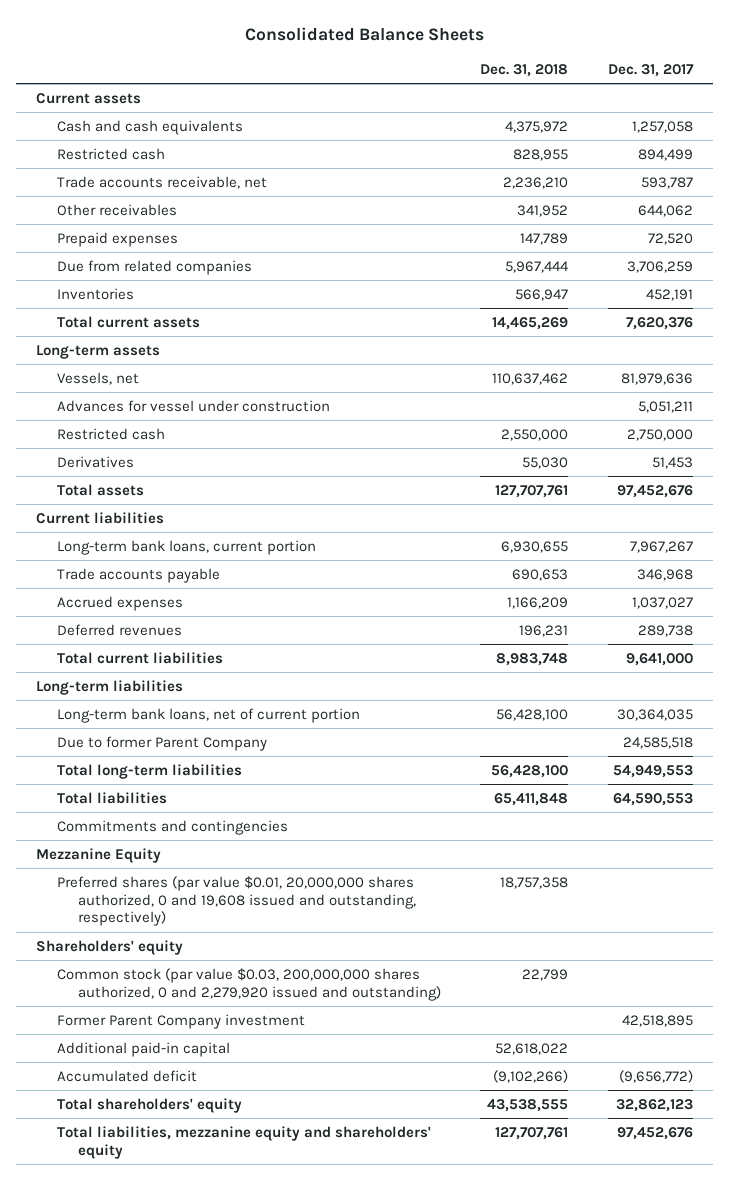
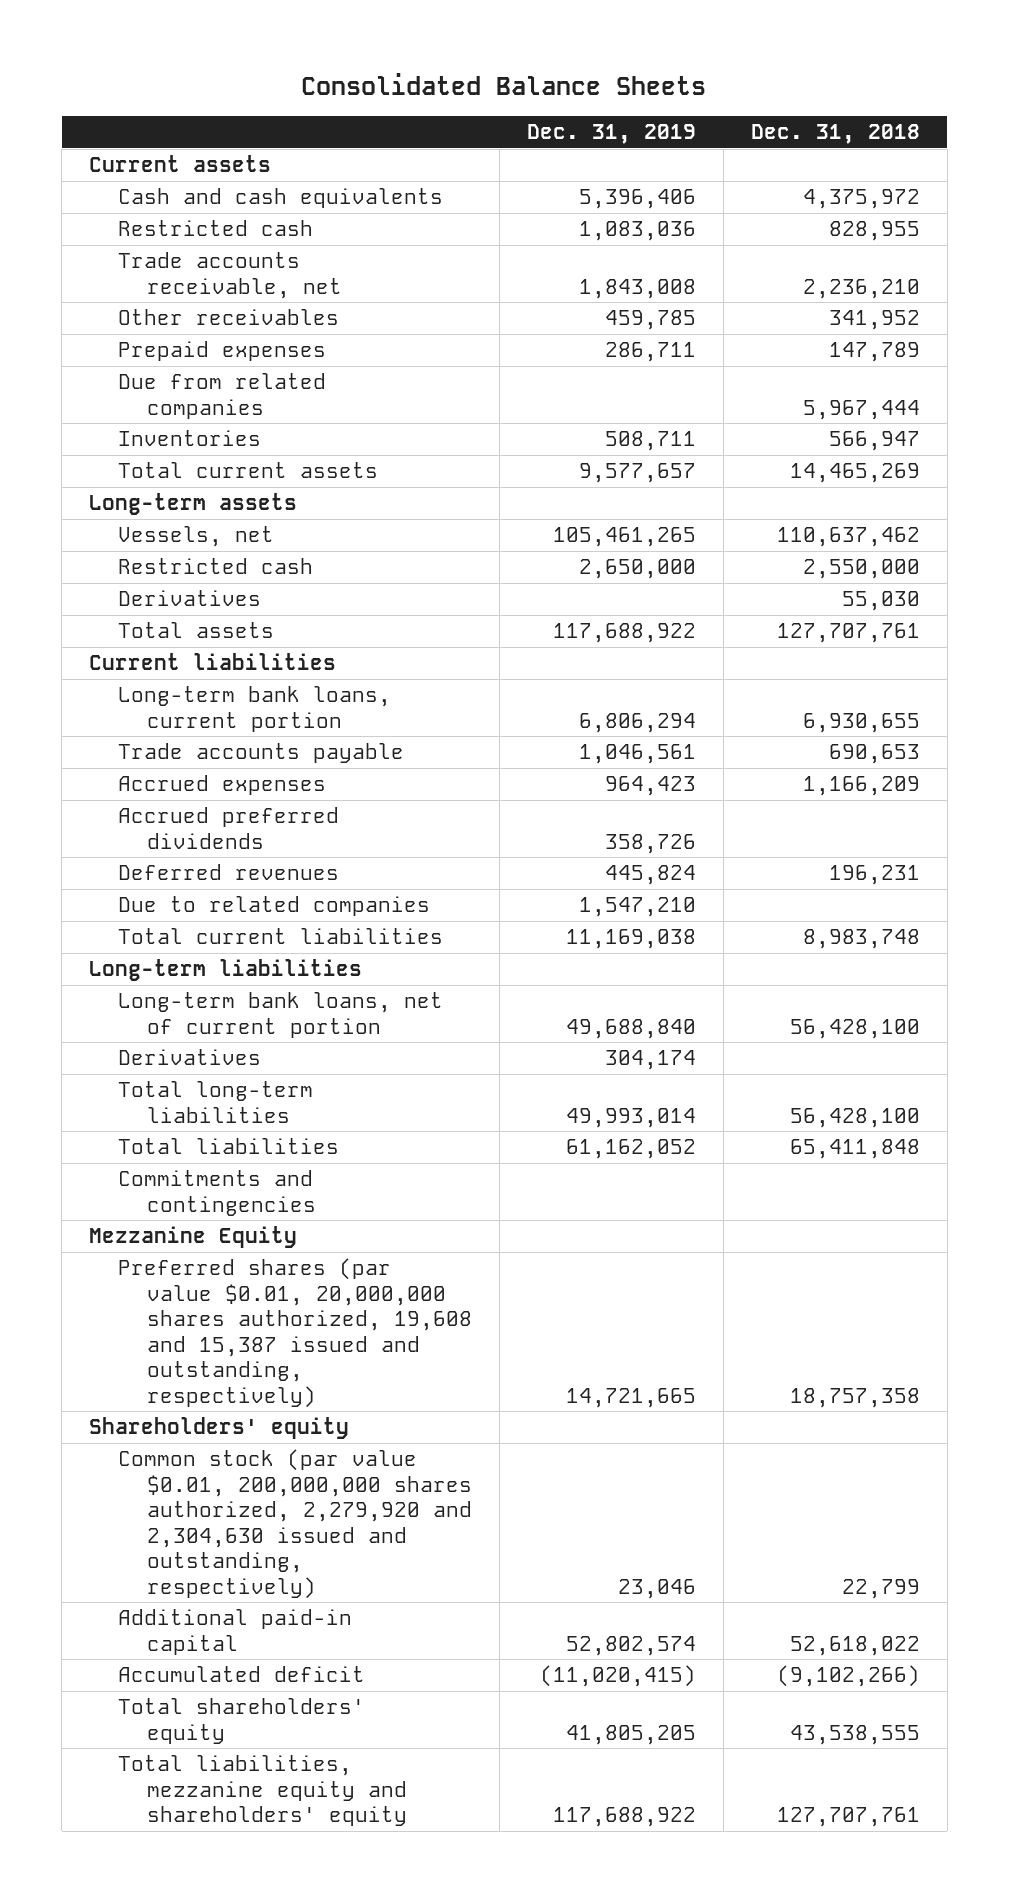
- | Dec. 31, 2018 | Dec. 31, 2017
+ | Dec. 31, 2019 | Dec. 31, 2018
- Advances for vessel under construction | | 5,051,211
+ Accrued preferred dividends | 358,726 |
+ Due to related companies | 1,547,210 |
- Due to former Parent Company | | 24,585,518
+ Derivatives | 304,174 |
- Preferred shares (par value $0.01, 20,000,000 shares authorized, 0 and 19,608 issued and outstanding, respectively) | 18,757,358 |
+ Preferred shares (par value $0.01, 20,000,000 shares authorized, 19,608 and 15,387 issued and outstanding, respectively) | 14,721,665 | 18,757,358
- Common stock (par value $0.03, 200,000,000 shares authorized, 0 and 2,279,920 issued and outstanding) | 22,799 |
- Former Parent Company investment | | 42,518,895
+ Common stock (par value $0.01, 200,000,000 shares authorized, 2,279,920 and 2,304,630 issued and outstanding, respectively) | 23,046 | 22,799

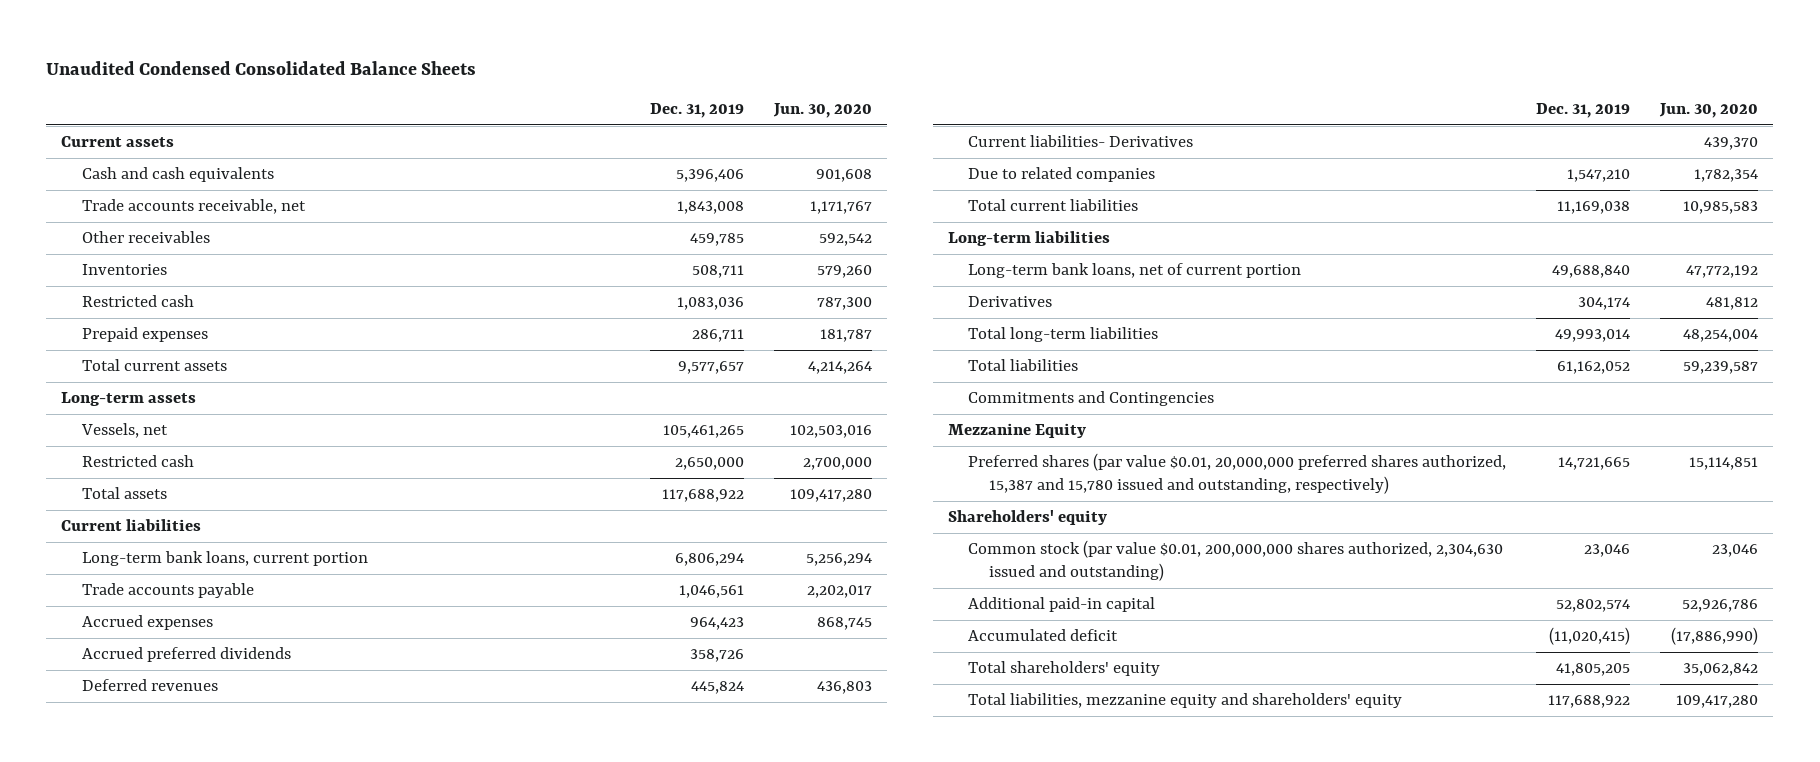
- Consolidated Balance Sheets
+ Unaudited Condensed Consolidated Balance Sheets
- | Dec. 31, 2019 | Dec. 31, 2018
+ | Dec. 31, 2019 | Jun. 30, 2020
- Due from related companies | | 5,967,444
moved down: Restricted cash | 1,083,036 | 787,300
moved down: Prepaid expenses | 286,711 | 181,787
- Derivatives | | 55,030
+ Current liabilities- Derivatives | | 439,370
- Commitments and contingencies
+ Commitments and Contingencies
- Preferred shares (par value $0.01, 20,000,000 shares authorized, 19,608 and 15,387 issued and outstanding, respectively) | 14,721,665 | 18,757,358
+ Preferred shares (par value $0.01, 20,000,000 preferred shares authorized, 15,387 and 15,780 issued and outstanding, respectively) | 14,721,665 | 15,114,851
- Common stock (par value $0.01, 200,000,000 shares authorized, 2,279,920 and 2,304,630 issued and outstanding, respectively) | 23,046 | 22,799
+ Common stock (par value $0.01, 200,000,000 shares authorized, 2,304,630 issued and outstanding) | 23,046 | 23,046

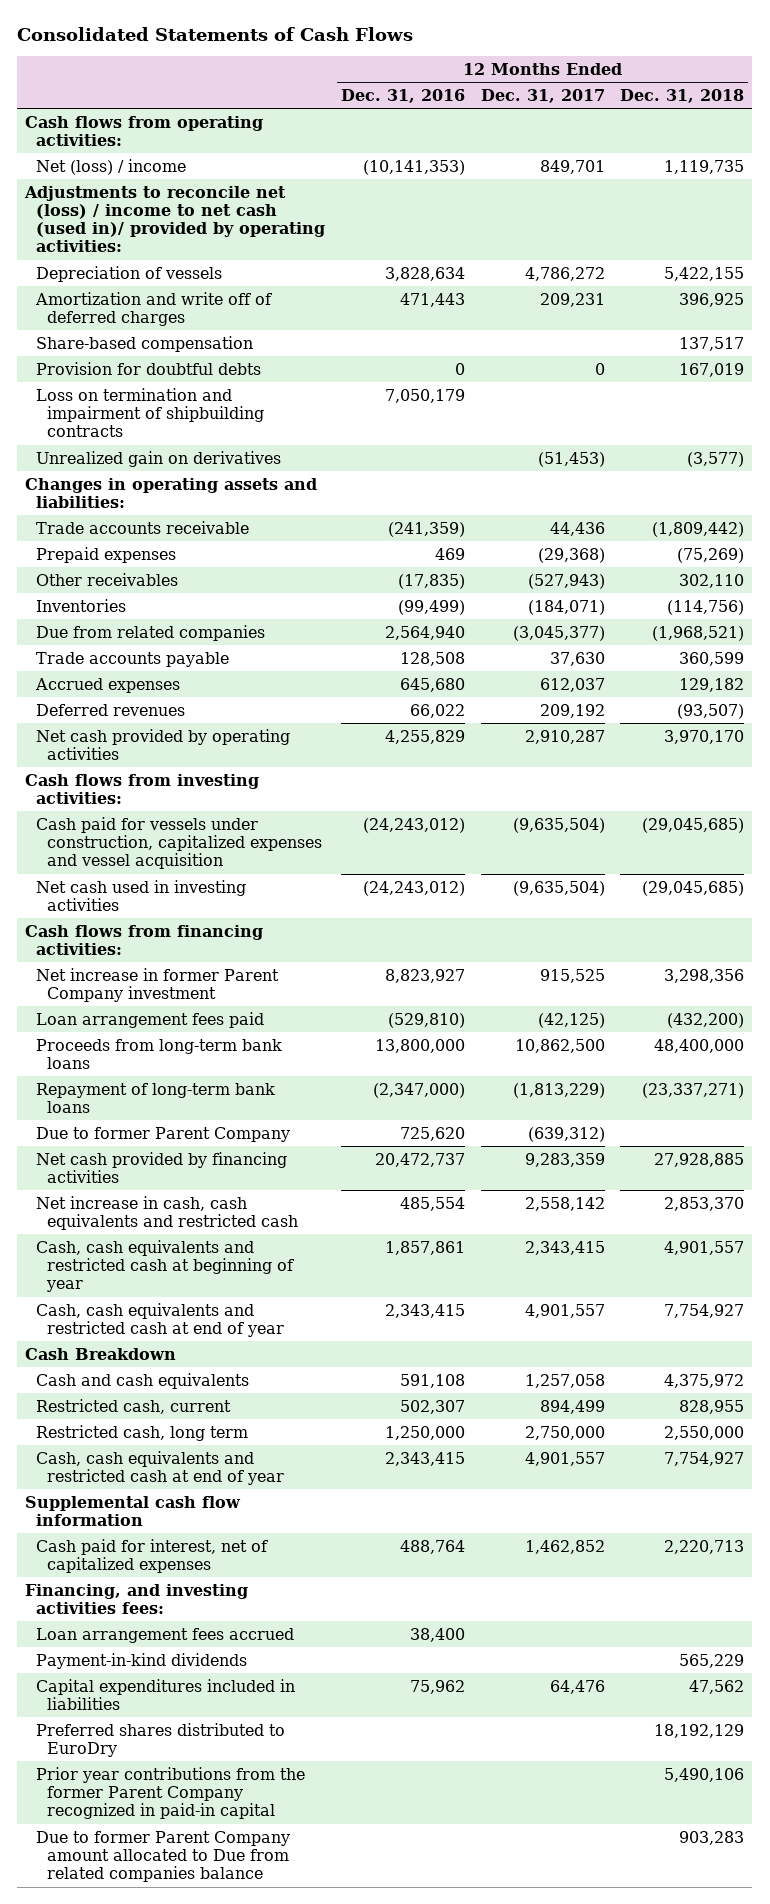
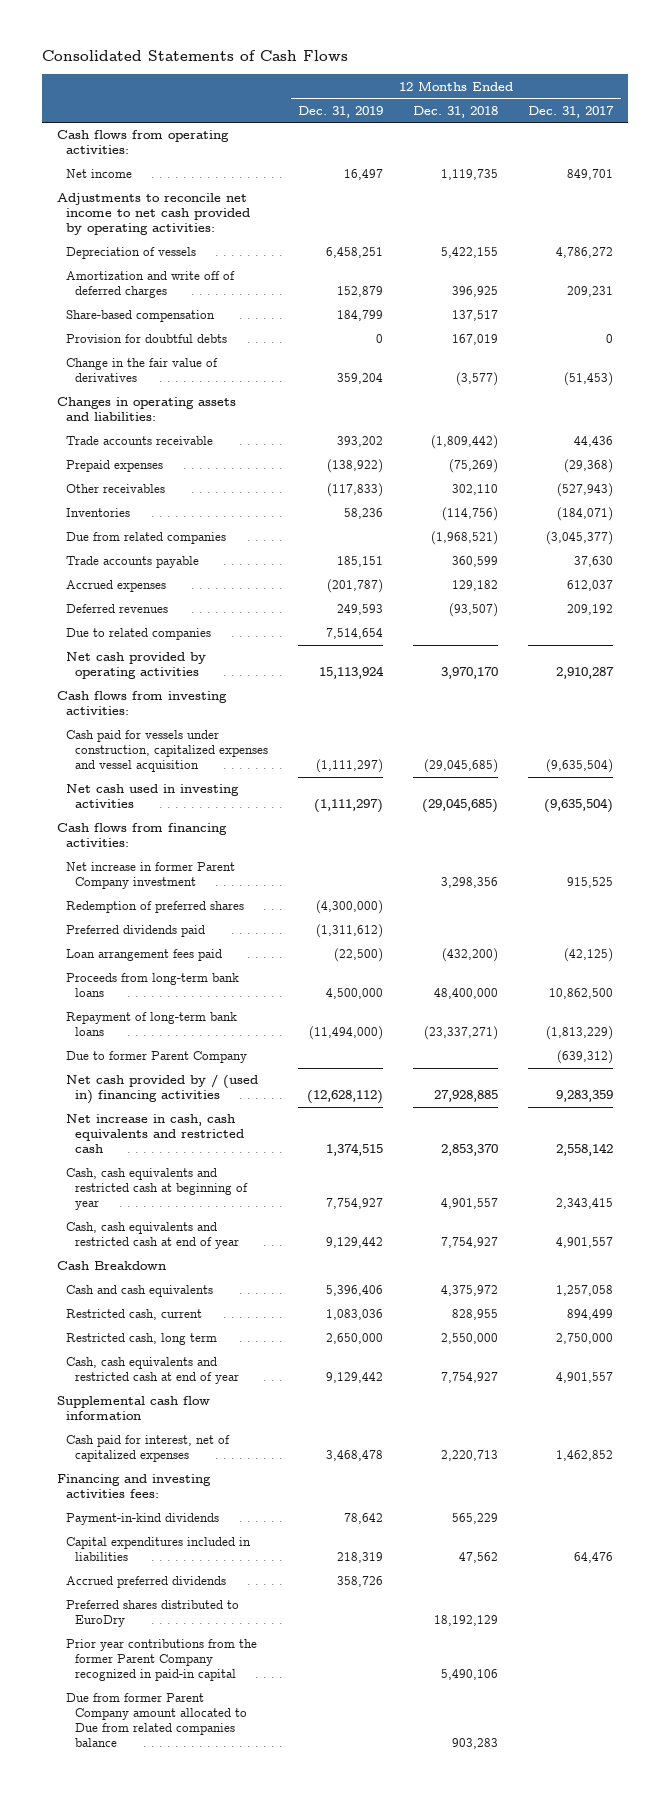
- | 12 Months Ended Dec. 31, 2016 | 12 Months Ended Dec. 31, 2017 | 12 Months Ended Dec. 31, 2018
+ | 12 Months Ended Dec. 31, 2019 | 12 Months Ended Dec. 31, 2018 | 12 Months Ended Dec. 31, 2017
- Net (loss) / income | (10,141,353) | 849,701 | 1,119,735
- Adjustments to reconcile net (loss) / income to net cash (used in)/ provided by operating activities:
+ Net income | 16,497 | 1,119,735 | 849,701
+ Adjustments to reconcile net income to net cash provided by operating activities:
- Loss on termination and impairment of shipbuilding contracts | 7,050,179 | |
- Unrealized gain on derivatives | | (51,453) | (3,577)
+ Change in the fair value of derivatives | 359,204 | (3,577) | (51,453)
+ Due to related companies | 7,514,654 | |
+ Redemption of preferred shares | (4,300,000) | |
+ Preferred dividends paid | (1,311,612) | |
- Net cash provided by financing activities | 20,472,737 | 9,283,359 | 27,928,885
+ Net cash provided by / (used in) financing activities | (12,628,112) | 27,928,885 | 9,283,359
- Financing, and investing activities fees:
- Loan arrangement fees accrued | 38,400 | |
+ Financing and investing activities fees:
+ Accrued preferred dividends | 358,726 | |
- Due to former Parent Company amount allocated to Due from related companies balance | | | 903,283
+ Due from former Parent Company amount allocated to Due from related companies balance | | 903,283 |

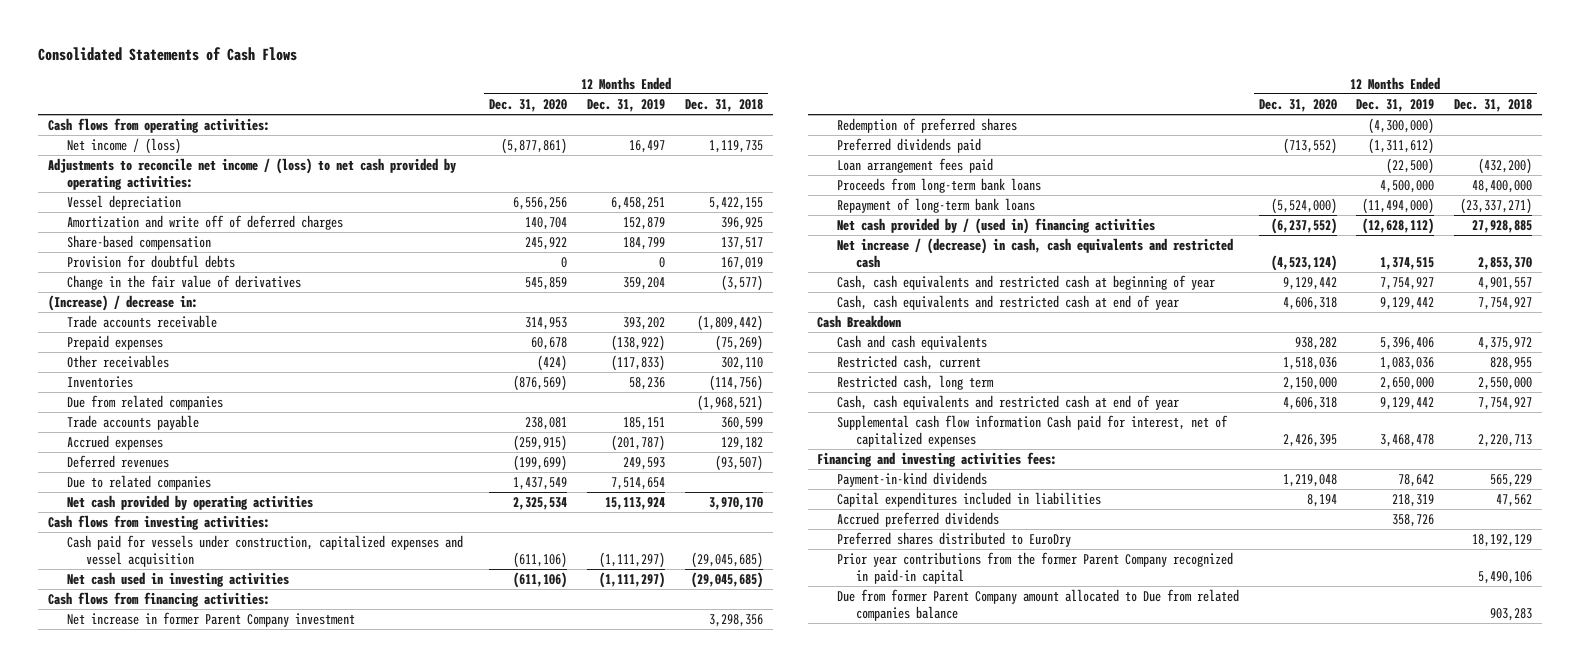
- | 12 Months Ended Dec. 31, 2019 | 12 Months Ended Dec. 31, 2018 | 12 Months Ended Dec. 31, 2017
+ | 12 Months Ended Dec. 31, 2020 | 12 Months Ended Dec. 31, 2019 | 12 Months Ended Dec. 31, 2018
- Net income | 16,497 | 1,119,735 | 849,701
- Adjustments to reconcile net income to net cash provided by operating activities:
- Depreciation of vessels | 6,458,251 | 5,422,155 | 4,786,272
+ Net income / (loss) | (5,877,861) | 16,497 | 1,119,735
+ Adjustments to reconcile net income / (loss) to net cash provided by operating activities:
+ Vessel depreciation | 6,556,256 | 6,458,251 | 5,422,155
- Changes in operating assets and liabilities:
+ (Increase) / decrease in:
- Due to former Parent Company | | | (639,312)
- Net increase in cash, cash equivalents and restricted cash | 1,374,515 | 2,853,370 | 2,558,142
+ Net increase / (decrease) in cash, cash equivalents and restricted cash | (4,523,124) | 1,374,515 | 2,853,370
- Supplemental cash flow information
- Cash paid for interest, net of capitalized expenses | 3,468,478 | 2,220,713 | 1,462,852
+ Supplemental cash flow information Cash paid for interest, net of capitalized expenses | 2,426,395 | 3,468,478 | 2,220,713

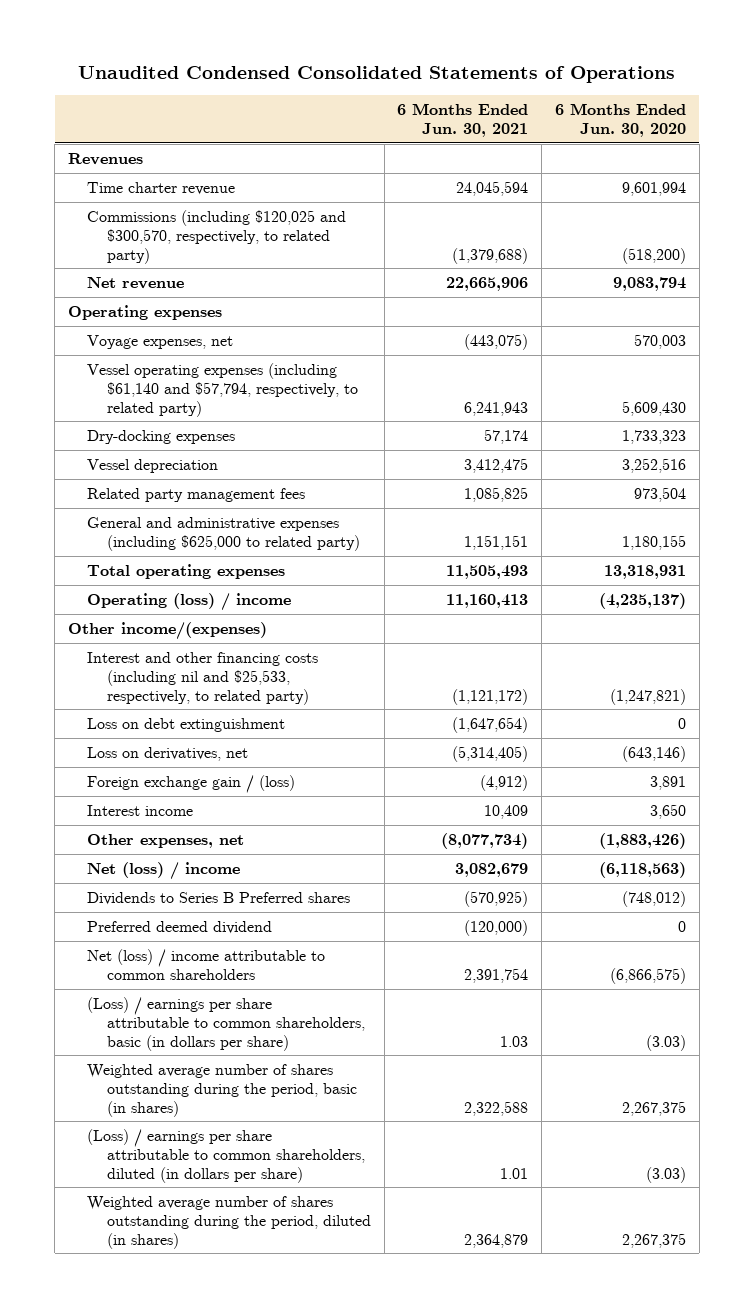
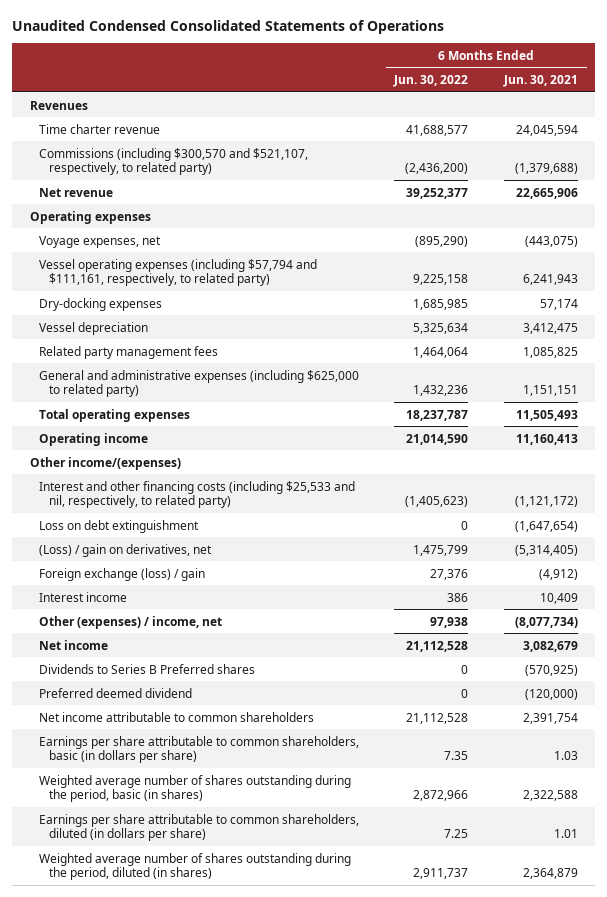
- | 6 Months Ended Jun. 30, 2021 | 6 Months Ended Jun. 30, 2020
+ | 6 Months Ended Jun. 30, 2022 | 6 Months Ended Jun. 30, 2021
- Commissions (including $120,025 and $300,570, respectively, to related party) | (1,379,688) | (518,200)
+ Commissions (including $300,570 and $521,107, respectively, to related party) | (2,436,200) | (1,379,688)
- Vessel operating expenses (including $61,140 and $57,794, respectively, to related party) | 6,241,943 | 5,609,430
+ Vessel operating expenses (including $57,794 and $111,161, respectively, to related party) | 9,225,158 | 6,241,943
- Operating (loss) / income | 11,160,413 | (4,235,137)
+ Operating income | 21,014,590 | 11,160,413
- Interest and other financing costs (including nil and $25,533, respectively, to related party) | (1,121,172) | (1,247,821)
+ Interest and other financing costs (including $25,533 and nil, respectively, to related party) | (1,405,623) | (1,121,172)
- Loss on derivatives, net | (5,314,405) | (643,146)
- Foreign exchange gain / (loss) | (4,912) | 3,891
+ (Loss) / gain on derivatives, net | 1,475,799 | (5,314,405)
+ Foreign exchange (loss) / gain | 27,376 | (4,912)
- Other expenses, net | (8,077,734) | (1,883,426)
- Net (loss) / income | 3,082,679 | (6,118,563)
+ Other (expenses) / income, net | 97,938 | (8,077,734)
+ Net income | 21,112,528 | 3,082,679
- Net (loss) / income attributable to common shareholders | 2,391,754 | (6,866,575)
- (Loss) / earnings per share attributable to common shareholders, basic (in dollars per share) | 1.03 | (3.03)
+ Net income attributable to common shareholders | 21,112,528 | 2,391,754
+ Earnings per share attributable to common shareholders, basic (in dollars per share) | 7.35 | 1.03
- (Loss) / earnings per share attributable to common shareholders, diluted (in dollars per share) | 1.01 | (3.03)
+ Earnings per share attributable to common shareholders, diluted (in dollars per share) | 7.25 | 1.01

